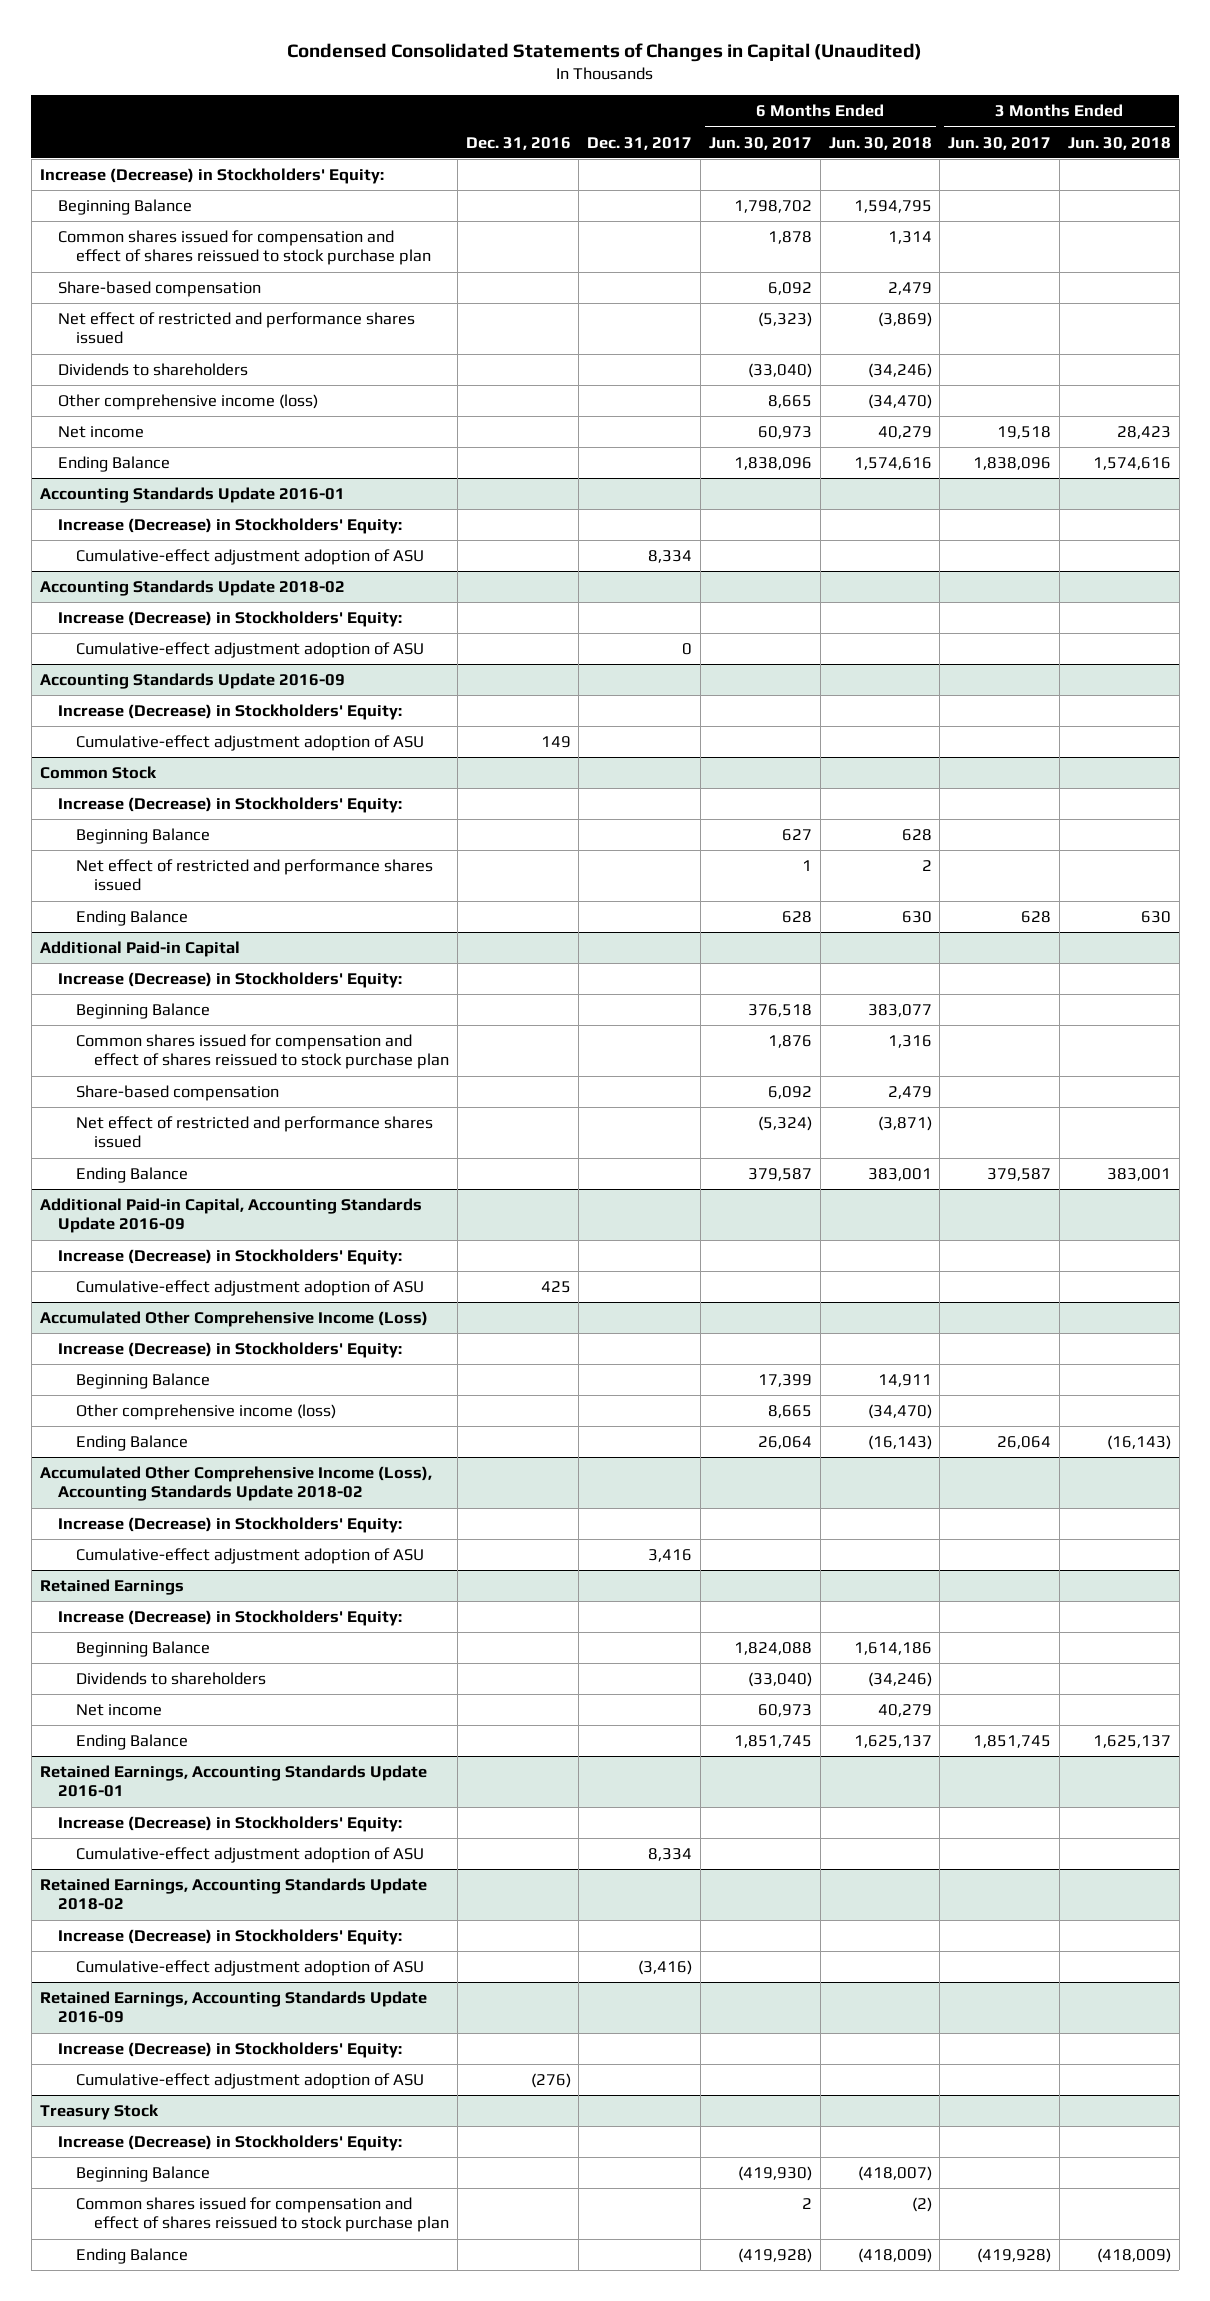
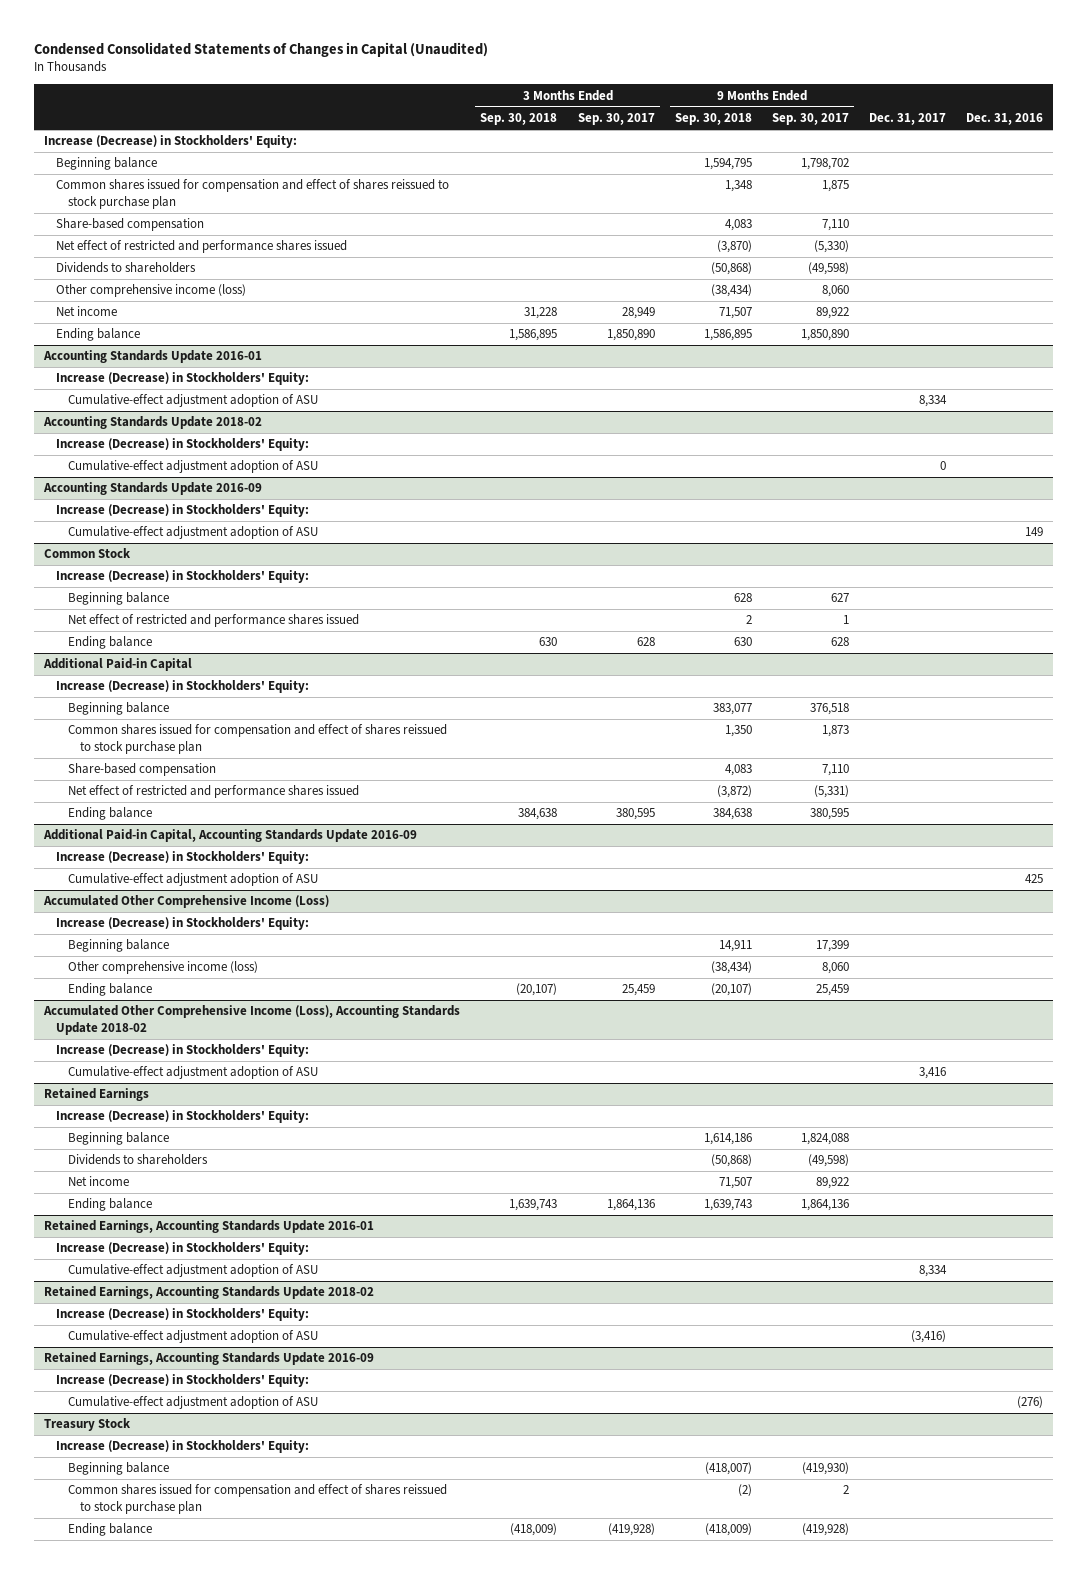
- | Dec. 31, 2016 | Dec. 31, 2017 | 6 Months Ended Jun. 30, 2017 | 6 Months Ended Jun. 30, 2018 | 3 Months Ended Jun. 30, 2017 | 3 Months Ended Jun. 30, 2018
+ | 3 Months Ended Sep. 30, 2018 | 3 Months Ended Sep. 30, 2017 | 9 Months Ended Sep. 30, 2018 | 9 Months Ended Sep. 30, 2017 | Dec. 31, 2017 | Dec. 31, 2016
- Beginning Balance | | | 1,798,702 | 1,594,795 | |
+ Beginning balance | | | 1,594,795 | 1,798,702 | |
- Ending Balance | | | 1,838,096 | 1,574,616 | 1,838,096 | 1,574,616
+ Ending balance | 1,586,895 | 1,850,890 | 1,586,895 | 1,850,890 | |
@ Common Stock
- Beginning Balance | | | 627 | 628 | |
+ Beginning balance | | | 628 | 627 | |
- Ending Balance | | | 628 | 630 | 628 | 630
+ Ending balance | 630 | 628 | 630 | 628 | |
@ Additional Paid-in Capital
- Beginning Balance | | | 376,518 | 383,077 | |
+ Beginning balance | | | 383,077 | 376,518 | |
- Ending Balance | | | 379,587 | 383,001 | 379,587 | 383,001
+ Ending balance | 384,638 | 380,595 | 384,638 | 380,595 | |
@ Accumulated Other Comprehensive Income (Loss)
- Beginning Balance | | | 17,399 | 14,911 | |
+ Beginning balance | | | 14,911 | 17,399 | |
- Ending Balance | | | 26,064 | (16,143) | 26,064 | (16,143)
+ Ending balance | (20,107) | 25,459 | (20,107) | 25,459 | |
@ Retained Earnings
- Beginning Balance | | | 1,824,088 | 1,614,186 | |
+ Beginning balance | | | 1,614,186 | 1,824,088 | |
- Ending Balance | | | 1,851,745 | 1,625,137 | 1,851,745 | 1,625,137
+ Ending balance | 1,639,743 | 1,864,136 | 1,639,743 | 1,864,136 | |
@ Treasury Stock
- Beginning Balance | | | (419,930) | (418,007) | |
+ Beginning balance | | | (418,007) | (419,930) | |
- Ending Balance | | | (419,928) | (418,009) | (419,928) | (418,009)
+ Ending balance | (418,009) | (419,928) | (418,009) | (419,928) | |

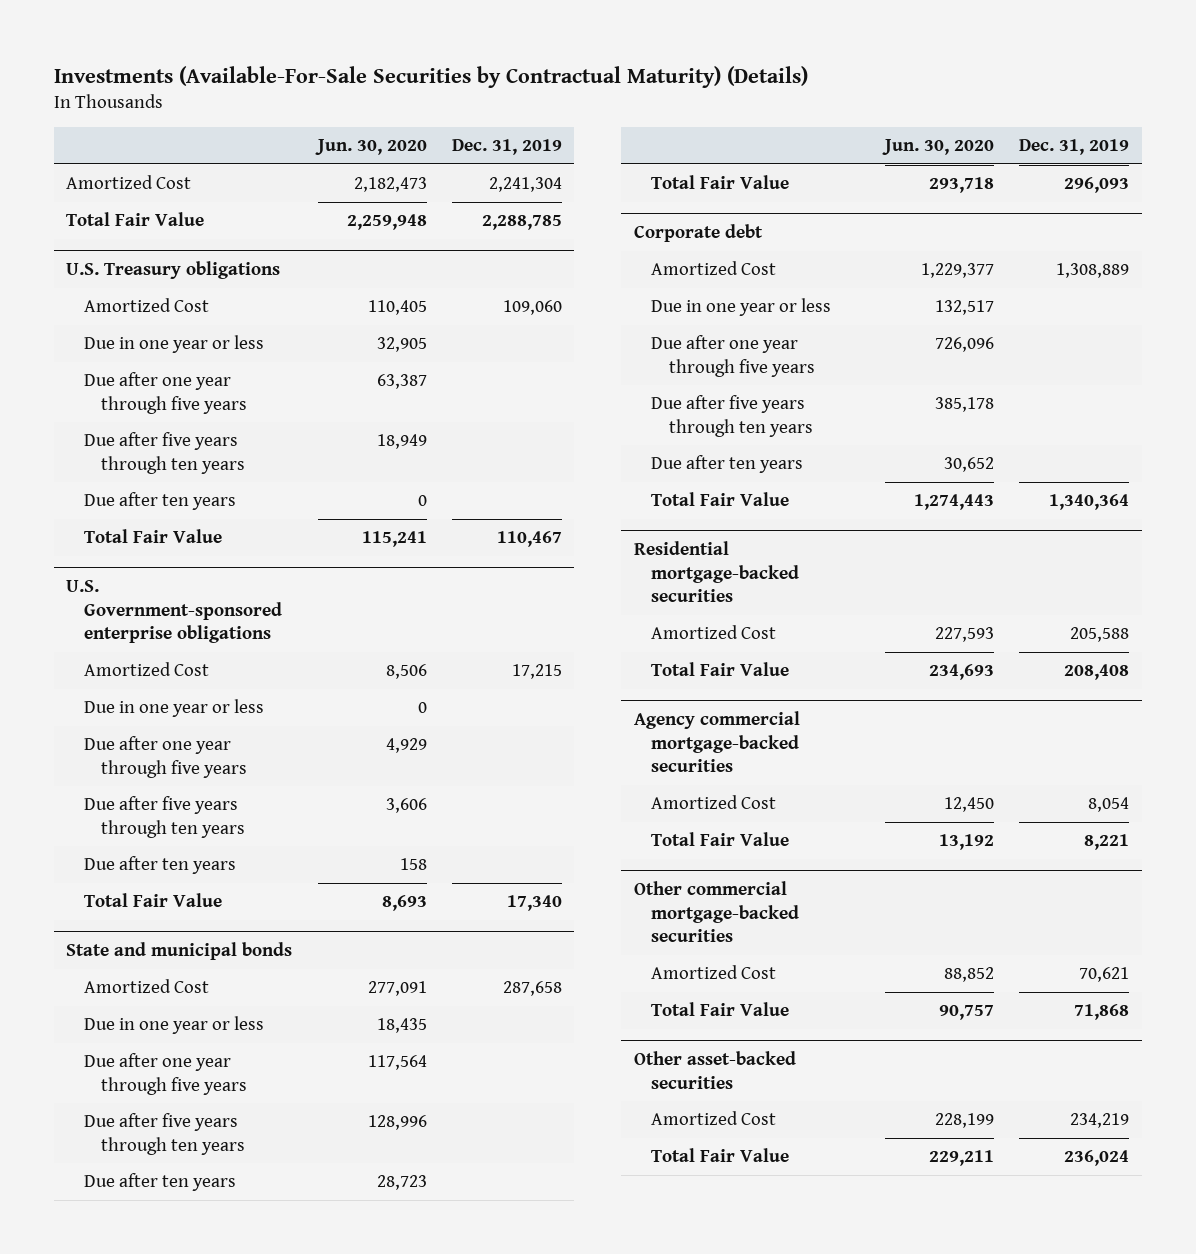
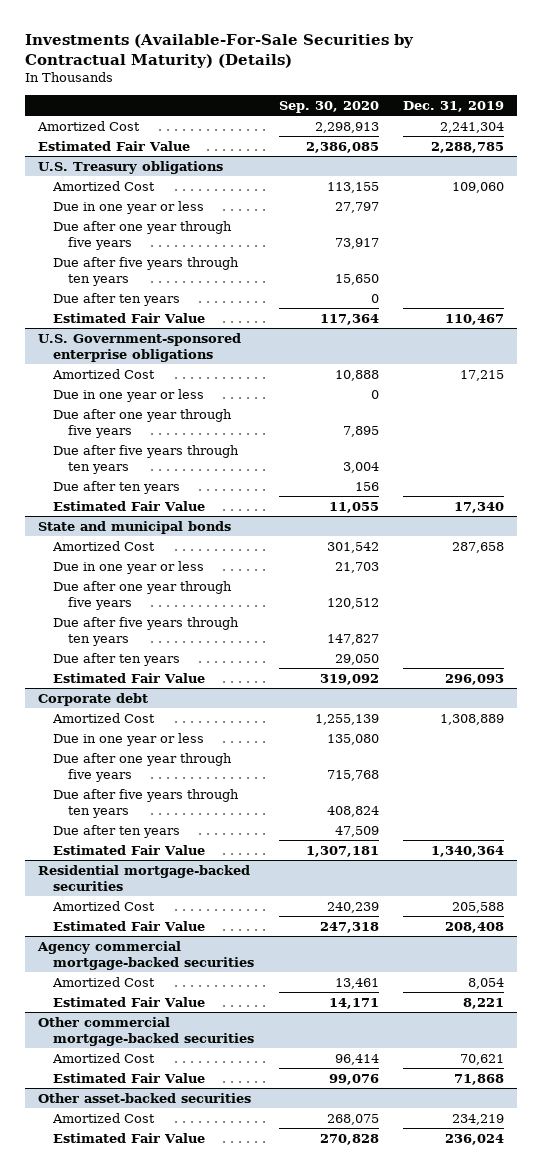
- | Jun. 30, 2020 | Dec. 31, 2019
+ | Sep. 30, 2020 | Dec. 31, 2019
- Total Fair Value | 2,259,948 | 2,288,785
+ Estimated Fair Value | 2,386,085 | 2,288,785
@ U.S. Treasury obligations
- Total Fair Value | 115,241 | 110,467
+ Estimated Fair Value | 117,364 | 110,467
@ U.S. Government-sponsored enterprise obligations
- Total Fair Value | 8,693 | 17,340
+ Estimated Fair Value | 11,055 | 17,340
@ State and municipal bonds
- Total Fair Value | 293,718 | 296,093
+ Estimated Fair Value | 319,092 | 296,093
@ Corporate debt
- Total Fair Value | 1,274,443 | 1,340,364
+ Estimated Fair Value | 1,307,181 | 1,340,364
@ Residential mortgage-backed securities
- Total Fair Value | 234,693 | 208,408
+ Estimated Fair Value | 247,318 | 208,408
@ Agency commercial mortgage-backed securities
- Total Fair Value | 13,192 | 8,221
+ Estimated Fair Value | 14,171 | 8,221
@ Other commercial mortgage-backed securities
- Total Fair Value | 90,757 | 71,868
+ Estimated Fair Value | 99,076 | 71,868
@ Other asset-backed securities
- Total Fair Value | 229,211 | 236,024
+ Estimated Fair Value | 270,828 | 236,024

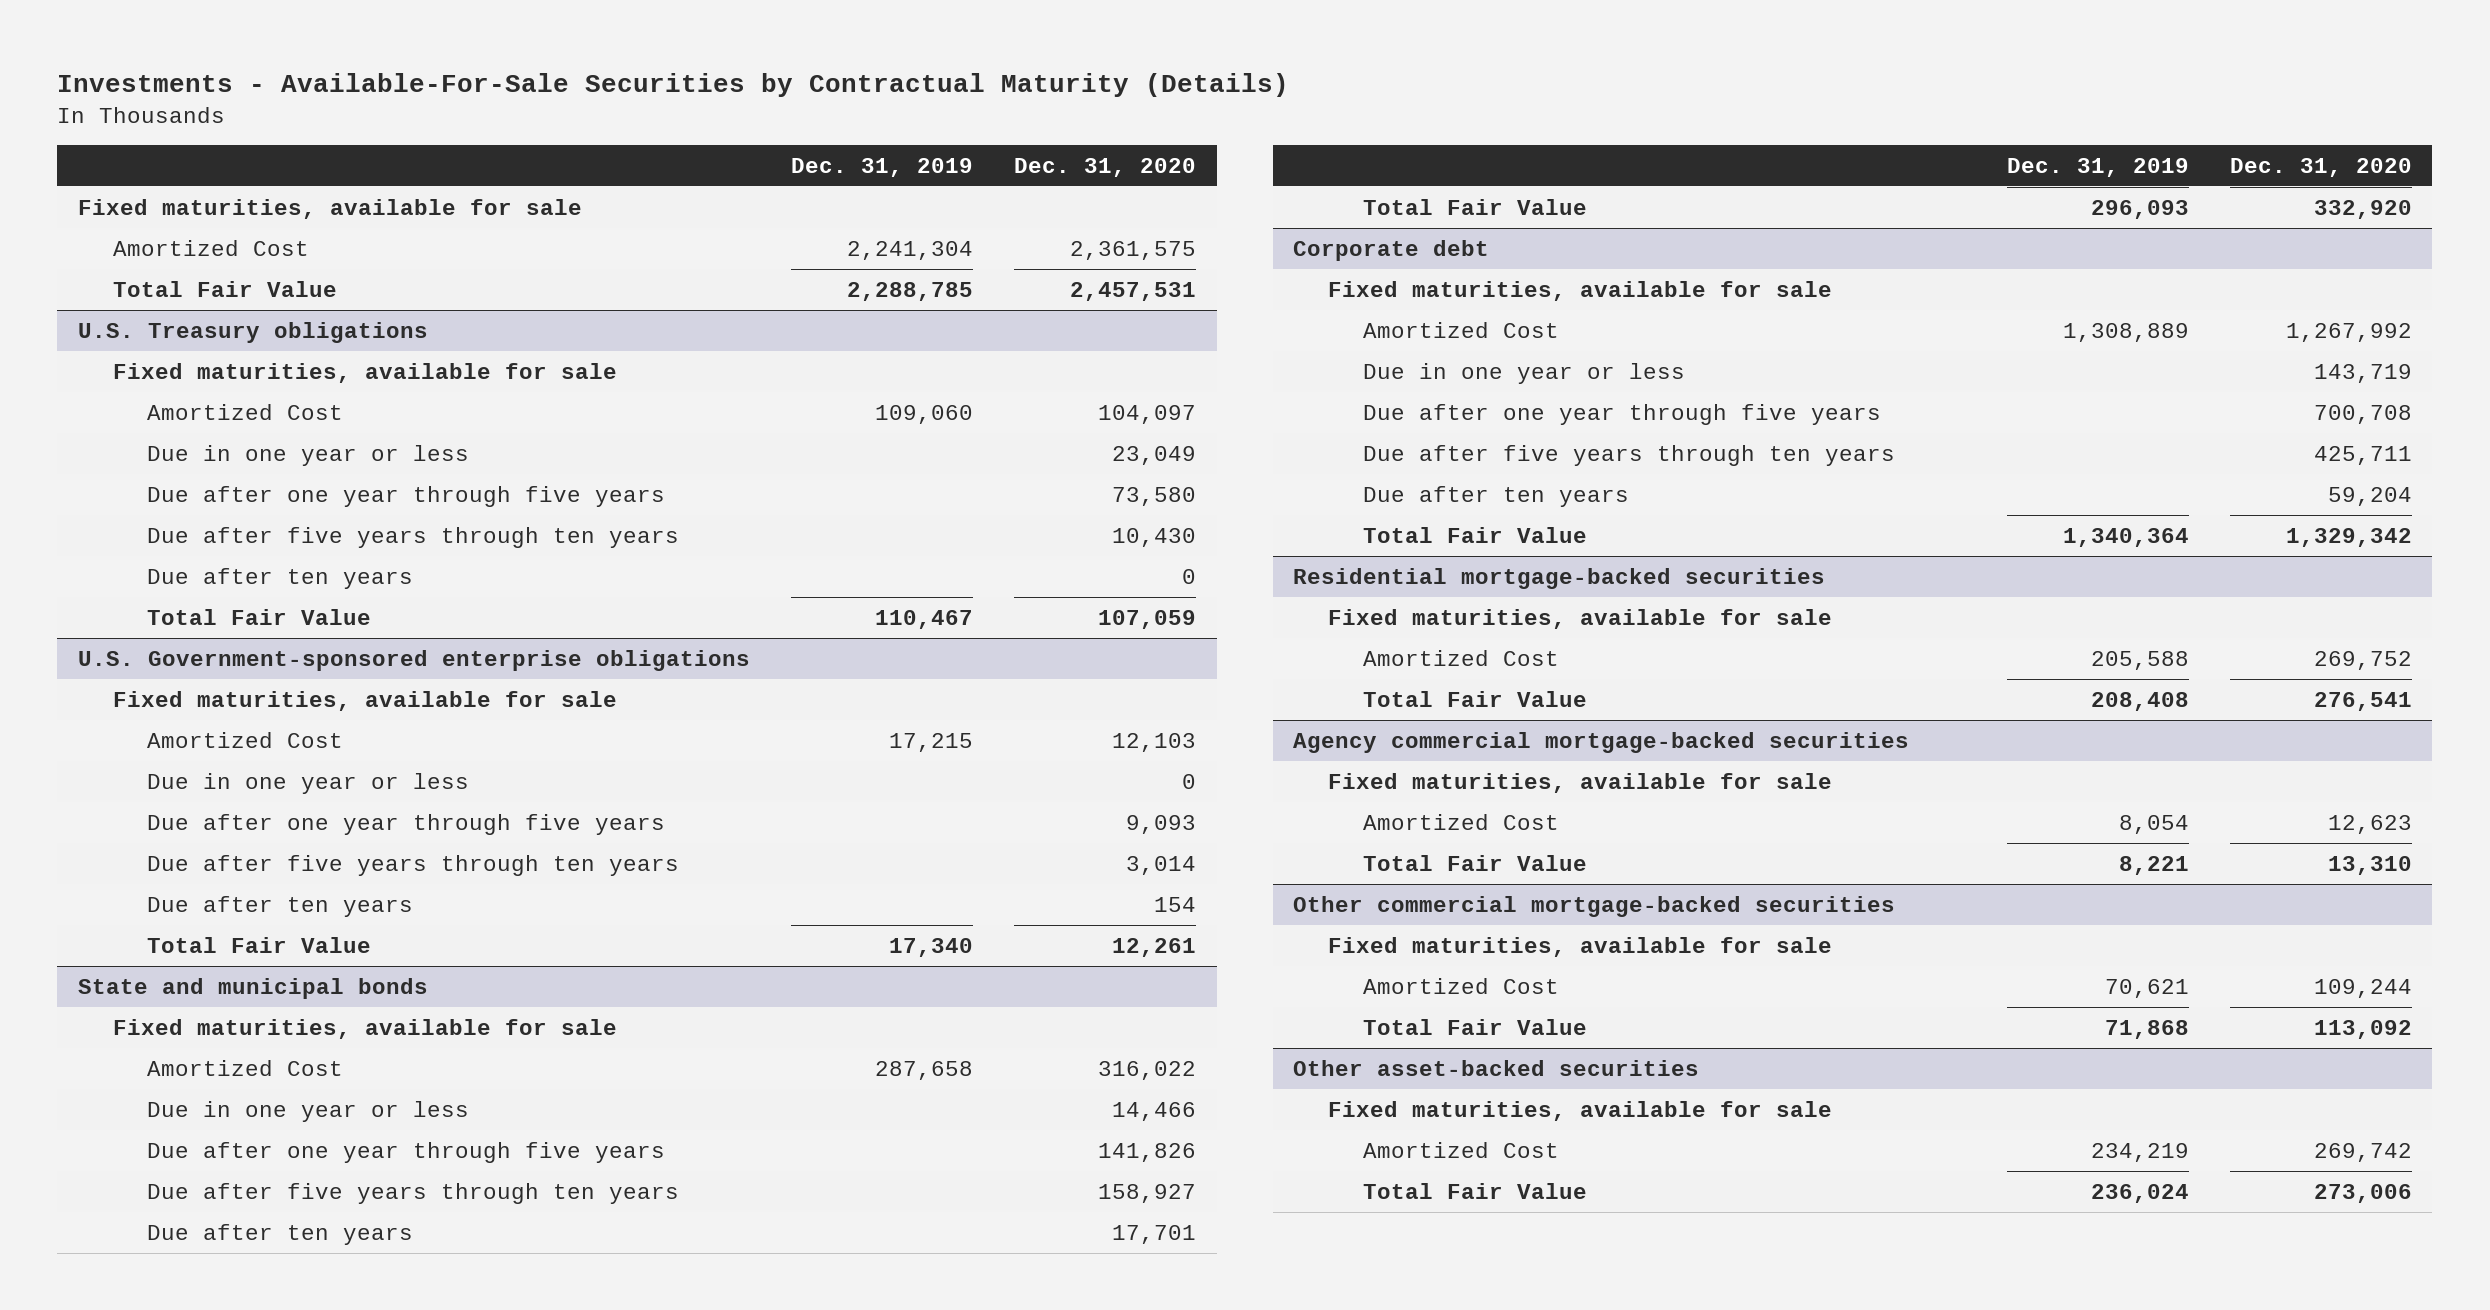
- Investments (Available-For-Sale Securities by Contractual Maturity) (Details)
+ Investments - Available-For-Sale Securities by Contractual Maturity (Details)
- | Sep. 30, 2020 | Dec. 31, 2019
+ | Dec. 31, 2019 | Dec. 31, 2020
+ Fixed maturities, available for sale
- Estimated Fair Value | 2,386,085 | 2,288,785
+ Total Fair Value | 2,288,785 | 2,457,531
@ U.S. Treasury obligations
+ Fixed maturities, available for sale
- Estimated Fair Value | 117,364 | 110,467
+ Total Fair Value | 110,467 | 107,059
@ U.S. Government-sponsored enterprise obligations
+ Fixed maturities, available for sale
- Estimated Fair Value | 11,055 | 17,340
+ Total Fair Value | 17,340 | 12,261
@ State and municipal bonds
+ Fixed maturities, available for sale
- Estimated Fair Value | 319,092 | 296,093
+ Total Fair Value | 296,093 | 332,920
@ Corporate debt
+ Fixed maturities, available for sale
- Estimated Fair Value | 1,307,181 | 1,340,364
+ Total Fair Value | 1,340,364 | 1,329,342
@ Residential mortgage-backed securities
+ Fixed maturities, available for sale
- Estimated Fair Value | 247,318 | 208,408
+ Total Fair Value | 208,408 | 276,541
@ Agency commercial mortgage-backed securities
+ Fixed maturities, available for sale
- Estimated Fair Value | 14,171 | 8,221
+ Total Fair Value | 8,221 | 13,310
@ Other commercial mortgage-backed securities
+ Fixed maturities, available for sale
- Estimated Fair Value | 99,076 | 71,868
+ Total Fair Value | 71,868 | 113,092
@ Other asset-backed securities
+ Fixed maturities, available for sale
- Estimated Fair Value | 270,828 | 236,024
+ Total Fair Value | 236,024 | 273,006

